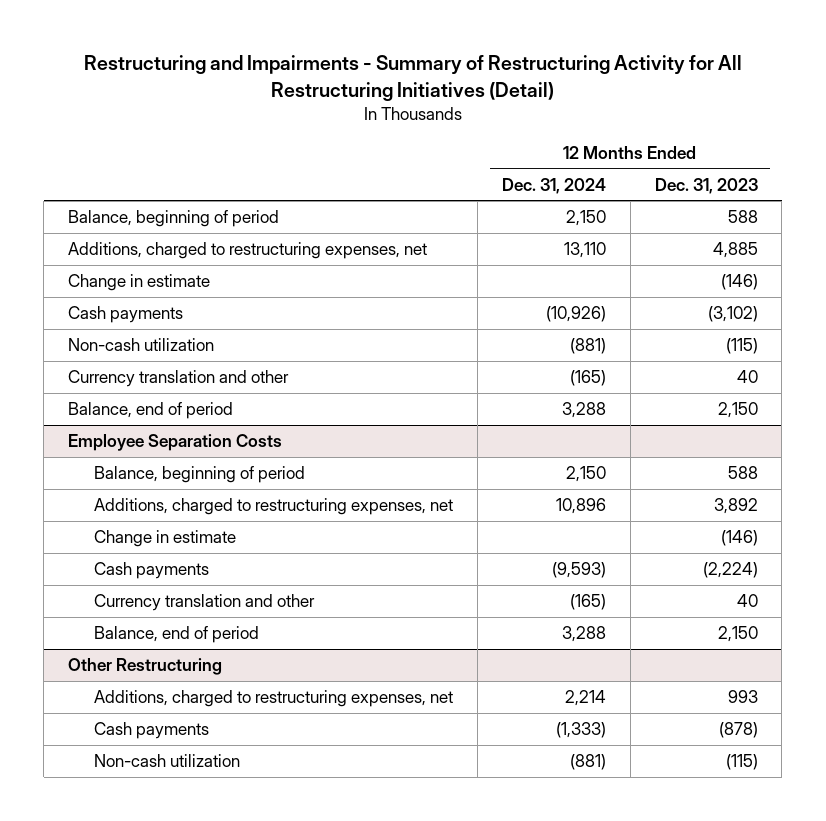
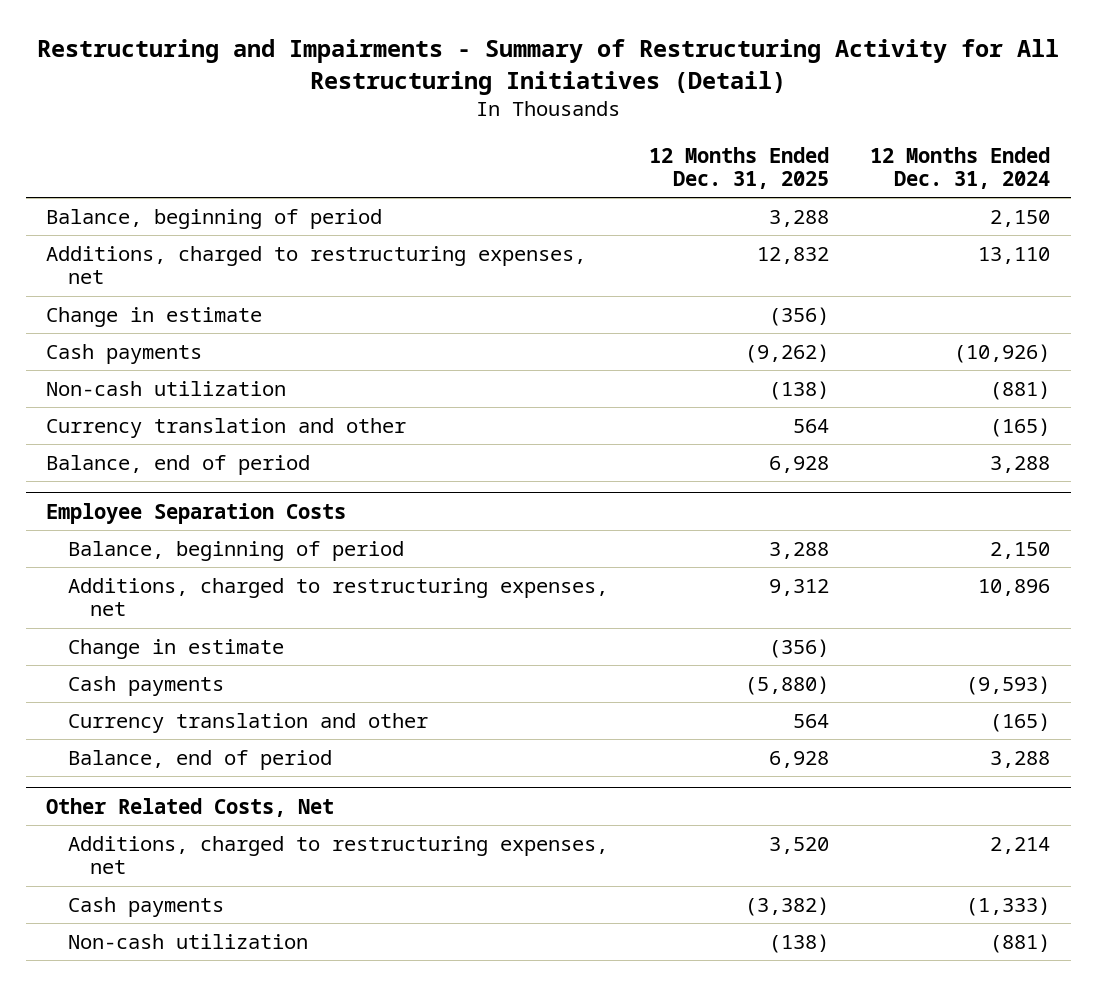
- | 12 Months Ended Dec. 31, 2024 | 12 Months Ended Dec. 31, 2023
+ | 12 Months Ended Dec. 31, 2025 | 12 Months Ended Dec. 31, 2024
- Other Restructuring
+ Other Related Costs, Net

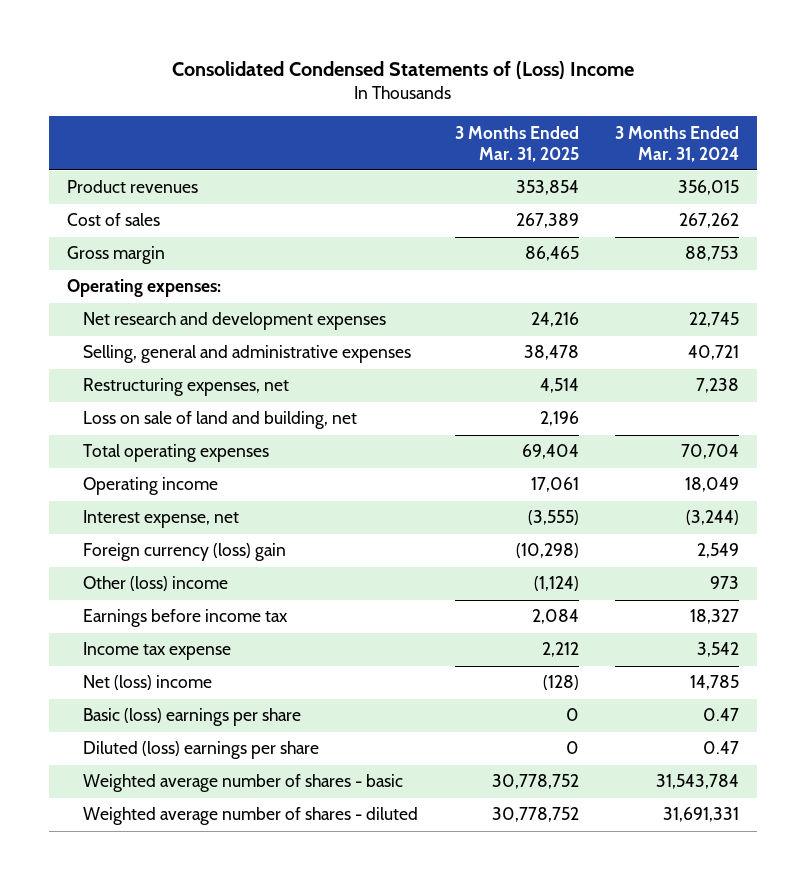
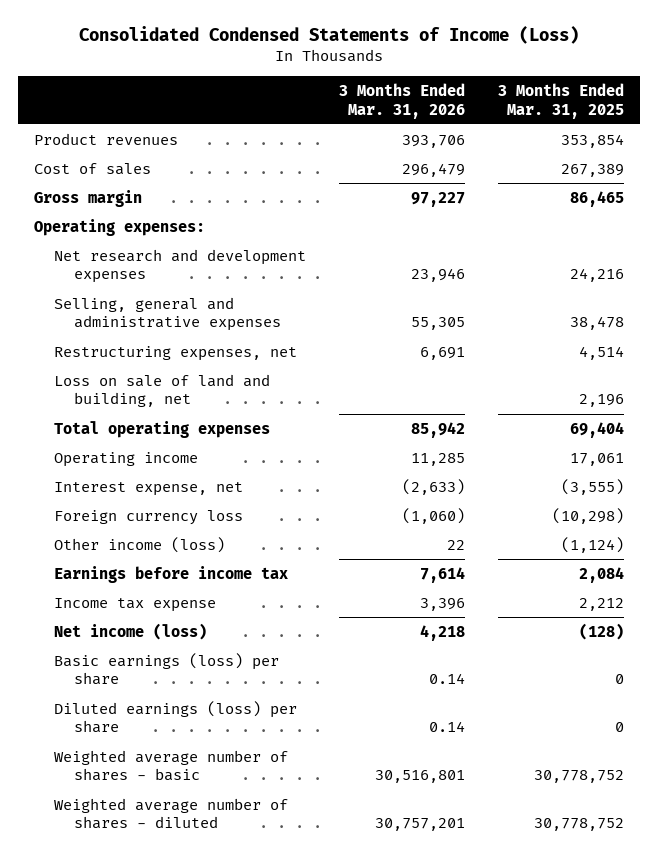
- Consolidated Condensed Statements of (Loss) Income
+ Consolidated Condensed Statements of Income (Loss)
- | 3 Months Ended Mar. 31, 2025 | 3 Months Ended Mar. 31, 2024
+ | 3 Months Ended Mar. 31, 2026 | 3 Months Ended Mar. 31, 2025
- Foreign currency (loss) gain | (10,298) | 2,549
- Other (loss) income | (1,124) | 973
+ Foreign currency loss | (1,060) | (10,298)
+ Other income (loss) | 22 | (1,124)
- Net (loss) income | (128) | 14,785
- Basic (loss) earnings per share | 0 | 0.47
- Diluted (loss) earnings per share | 0 | 0.47
+ Net income (loss) | 4,218 | (128)
+ Basic earnings (loss) per share | 0.14 | 0
+ Diluted earnings (loss) per share | 0.14 | 0

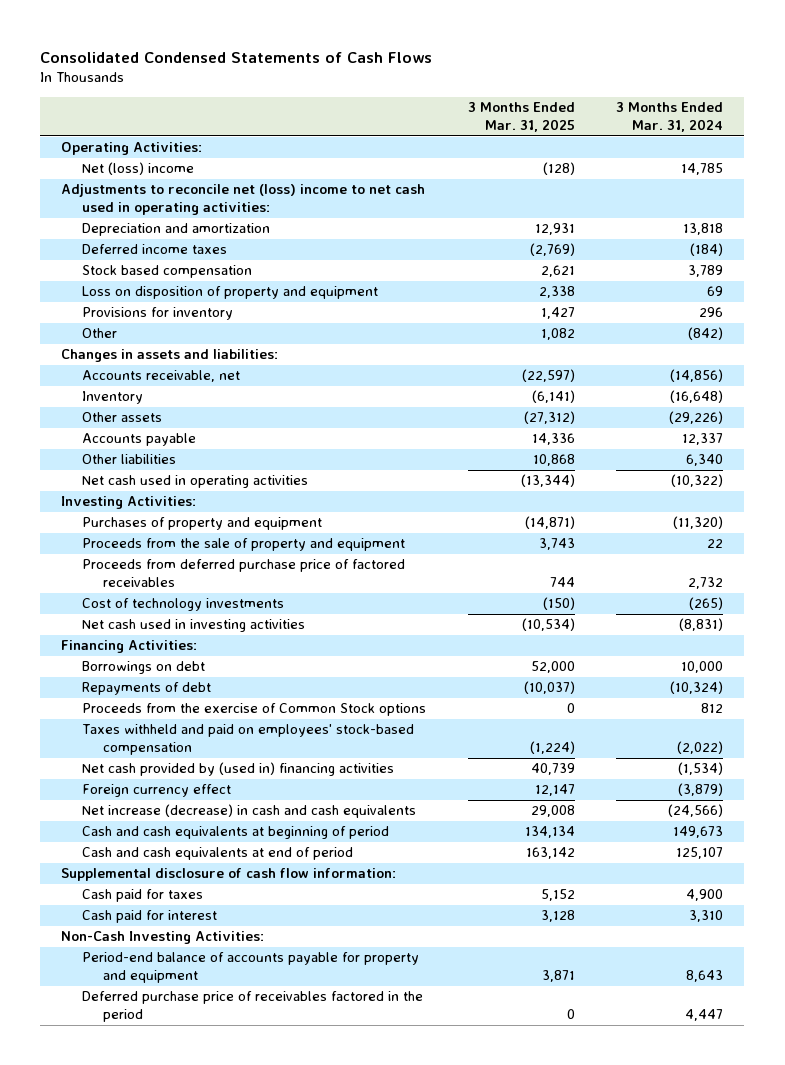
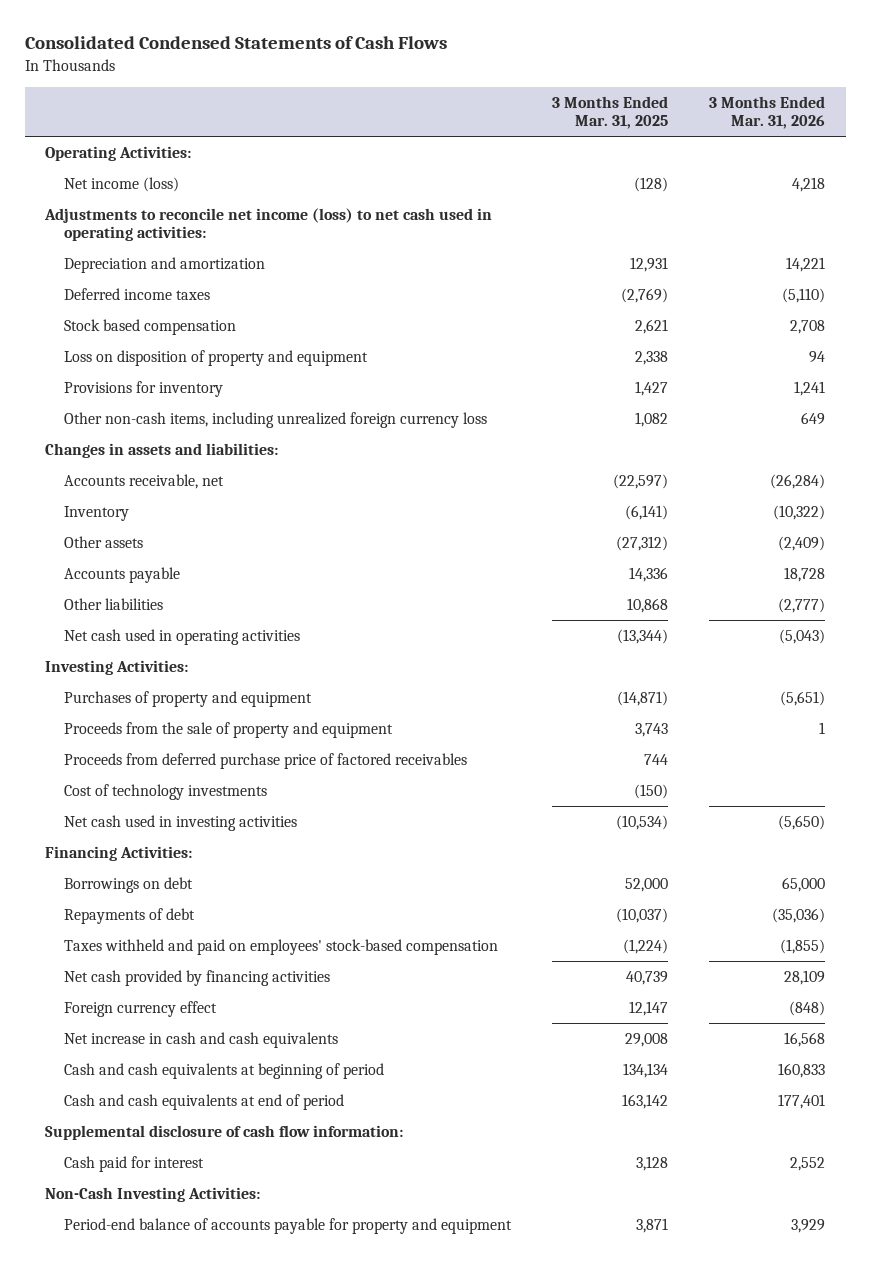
- | 3 Months Ended Mar. 31, 2025 | 3 Months Ended Mar. 31, 2024
+ | 3 Months Ended Mar. 31, 2025 | 3 Months Ended Mar. 31, 2026
- Net (loss) income | (128) | 14,785
- Adjustments to reconcile net (loss) income to net cash used in operating activities:
+ Net income (loss) | (128) | 4,218
+ Adjustments to reconcile net income (loss) to net cash used in operating activities:
- Other | 1,082 | (842)
+ Other non-cash items, including unrealized foreign currency loss | 1,082 | 649
- Proceeds from the exercise of Common Stock options | 0 | 812
- Net cash provided by (used in) financing activities | 40,739 | (1,534)
+ Net cash provided by financing activities | 40,739 | 28,109
- Net increase (decrease) in cash and cash equivalents | 29,008 | (24,566)
+ Net increase in cash and cash equivalents | 29,008 | 16,568
- Cash paid for taxes | 5,152 | 4,900
- Deferred purchase price of receivables factored in the period | 0 | 4,447

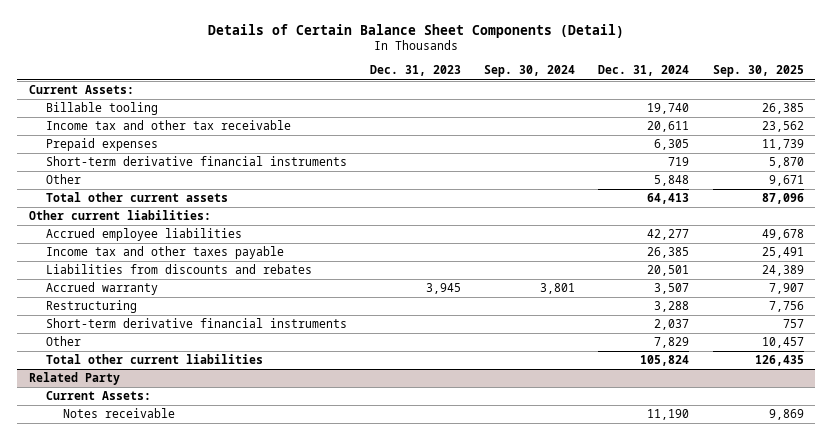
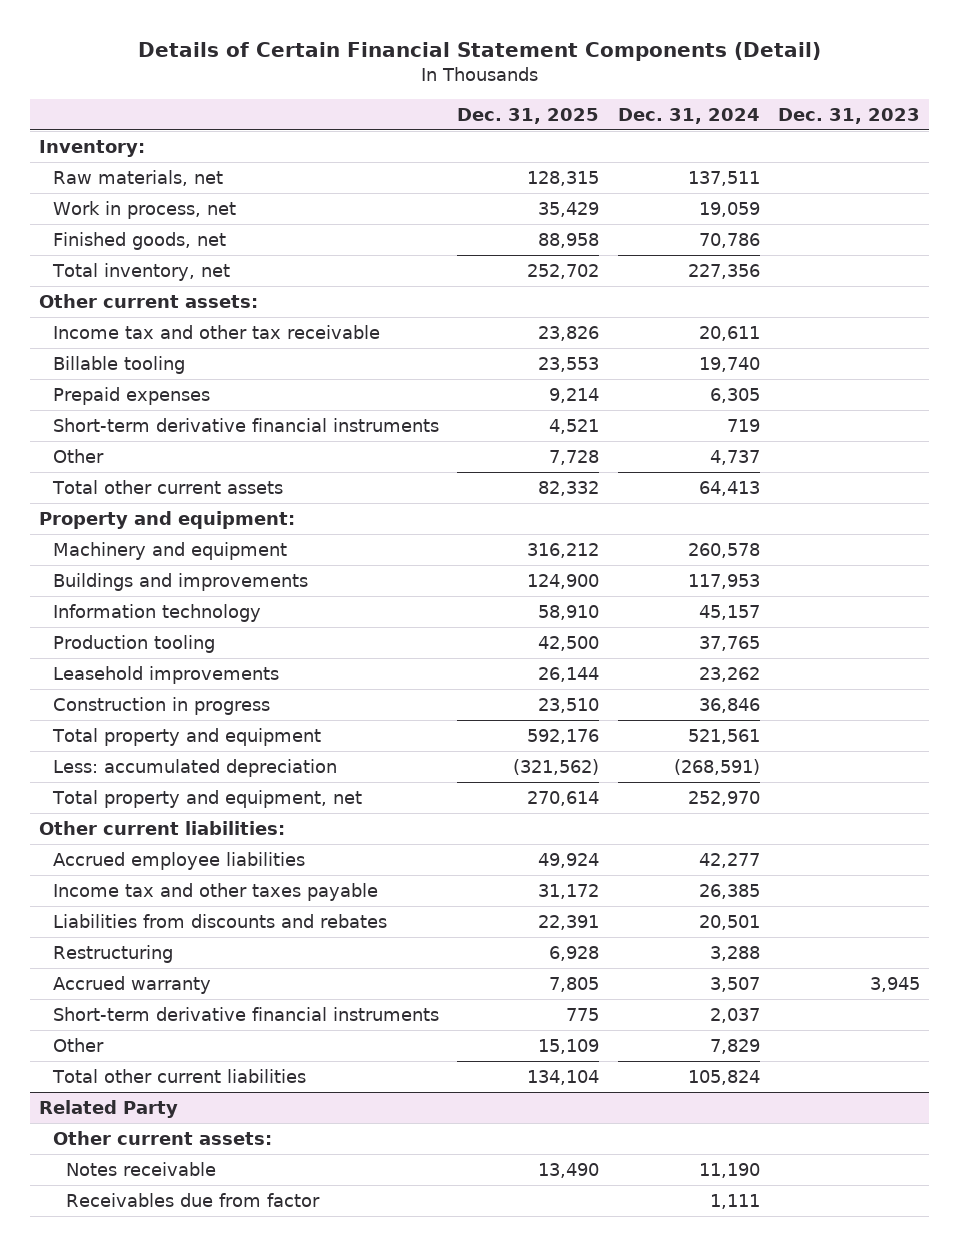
- Details of Certain Balance Sheet Components (Detail)
+ Details of Certain Financial Statement Components (Detail)
- | Dec. 31, 2023 | Sep. 30, 2024 | Dec. 31, 2024 | Sep. 30, 2025
+ | Dec. 31, 2025 | Dec. 31, 2024 | Dec. 31, 2023
- Current Assets:
+ Inventory:
+ Raw materials, net | 128,315 | 137,511 |
+ Work in process, net | 35,429 | 19,059 |
+ Finished goods, net | 88,958 | 70,786 |
+ Total inventory, net | 252,702 | 227,356 |
+ Other current assets:
moved down: Billable tooling | 23,553 | 19,740 |
- Other | | | 5,848 | 9,671
+ Other | 7,728 | 4,737 |
+ Property and equipment:
+ Machinery and equipment | 316,212 | 260,578 |
+ Buildings and improvements | 124,900 | 117,953 |
+ Information technology | 58,910 | 45,157 |
+ Production tooling | 42,500 | 37,765 |
+ Leasehold improvements | 26,144 | 23,262 |
+ Construction in progress | 23,510 | 36,846 |
+ Total property and equipment | 592,176 | 521,561 |
+ Less: accumulated depreciation | (321,562) | (268,591) |
+ Total property and equipment, net | 270,614 | 252,970 |
moved down: Accrued warranty | 7,805 | 3,507 | 3,945
@ Related Party
- Current Assets:
+ Other current assets:
+ Receivables due from factor | | 1,111 |

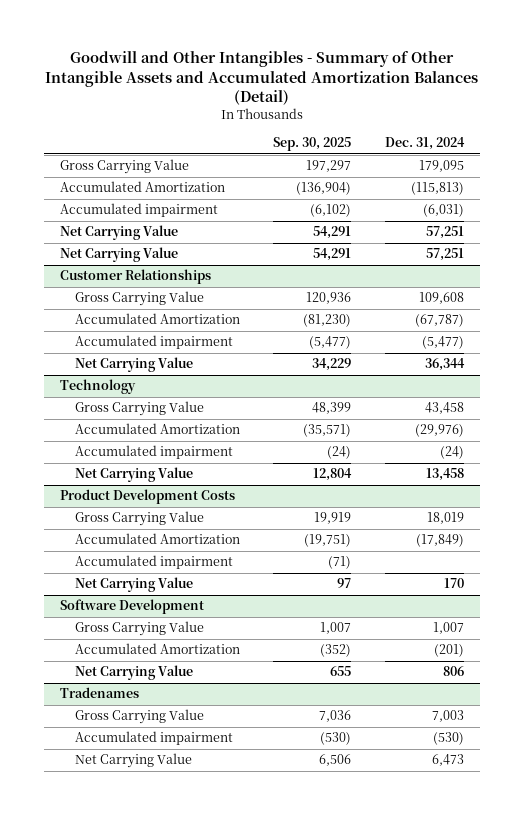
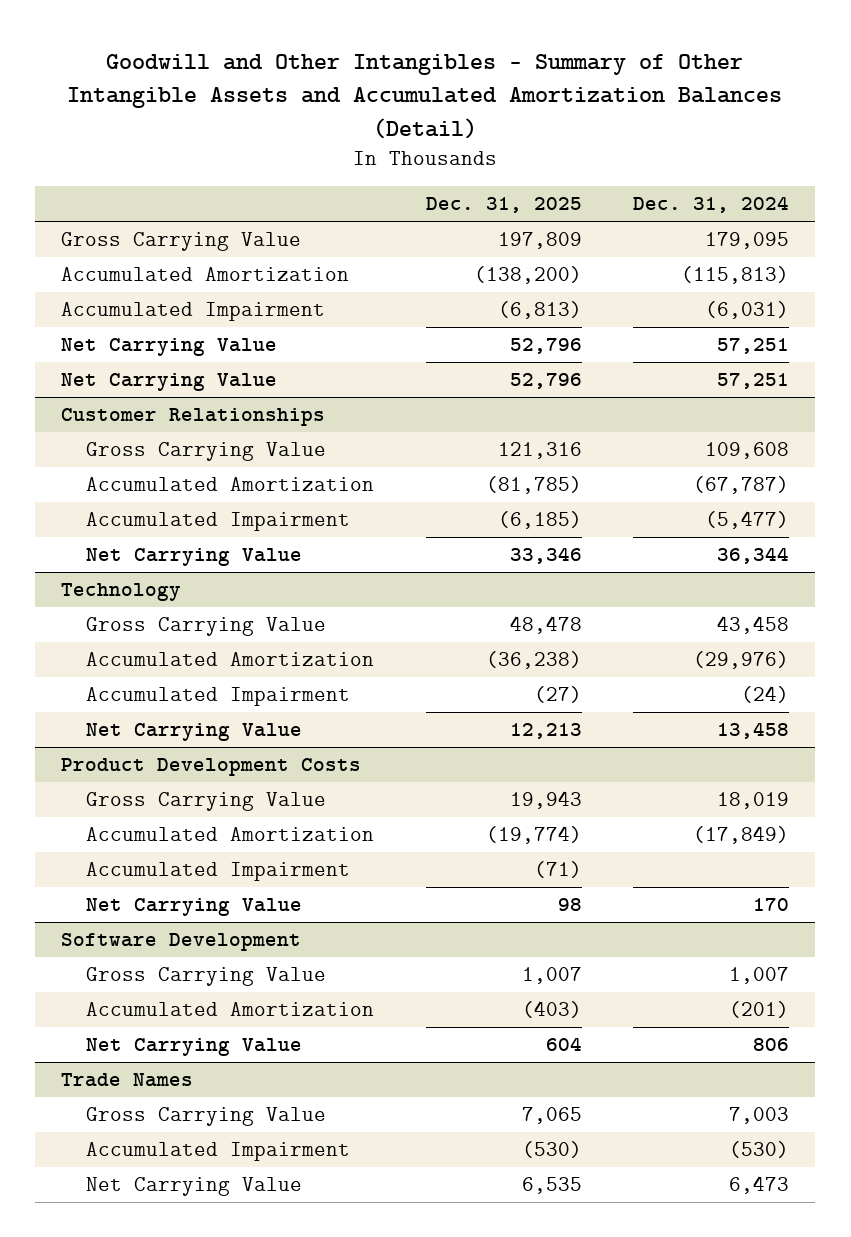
- | Sep. 30, 2025 | Dec. 31, 2024
+ | Dec. 31, 2025 | Dec. 31, 2024
- Accumulated impairment | (6,102) | (6,031)
+ Accumulated Impairment | (6,813) | (6,031)
@ Customer Relationships
- Accumulated impairment | (5,477) | (5,477)
+ Accumulated Impairment | (6,185) | (5,477)
@ Technology
- Accumulated impairment | (24) | (24)
+ Accumulated Impairment | (27) | (24)
@ Product Development Costs
- Accumulated impairment | (71) |
+ Accumulated Impairment | (71) |
- Tradenames
+ Trade Names
- Accumulated impairment | (530) | (530)
+ Accumulated Impairment | (530) | (530)

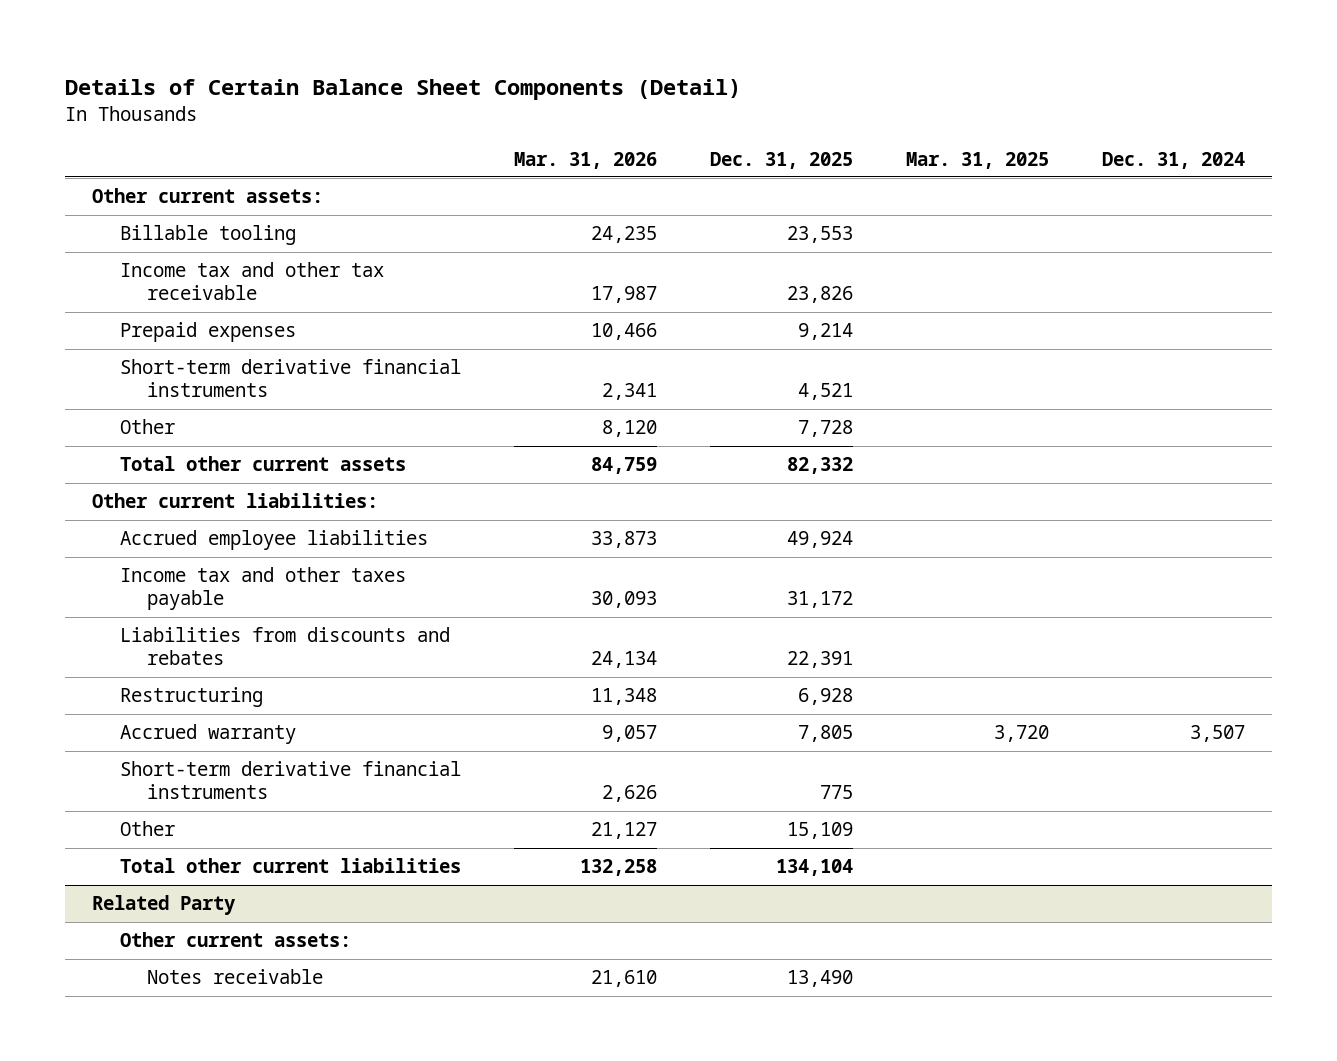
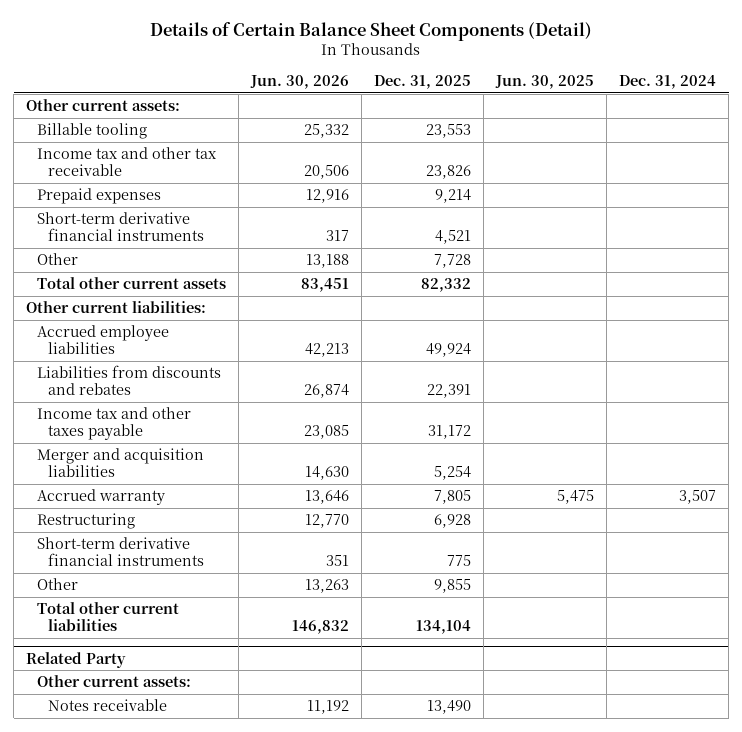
- | Mar. 31, 2026 | Dec. 31, 2025 | Mar. 31, 2025 | Dec. 31, 2024
+ | Jun. 30, 2026 | Dec. 31, 2025 | Jun. 30, 2025 | Dec. 31, 2024
moved down: Income tax and other taxes payable | 23,085 | 31,172 | |
+ Merger and acquisition liabilities | 14,630 | 5,254 | |
moved down: Restructuring | 12,770 | 6,928 | |
- Other | 21,127 | 15,109 | |
+ Other | 13,263 | 9,855 | |

